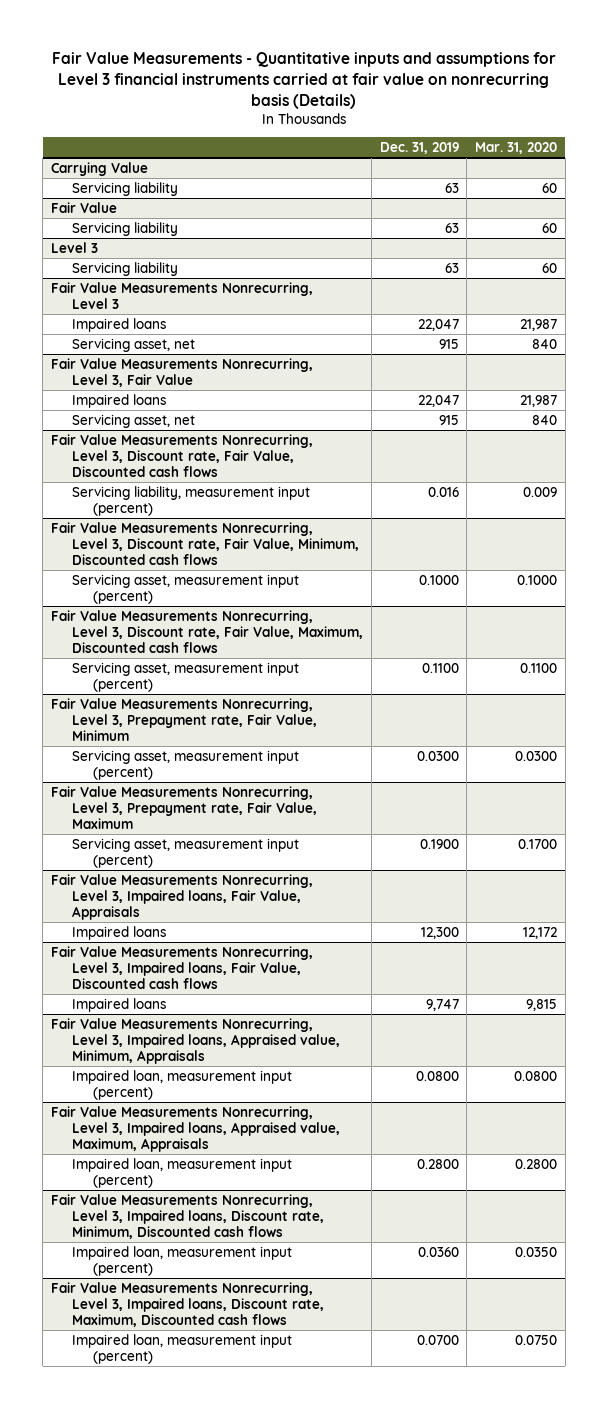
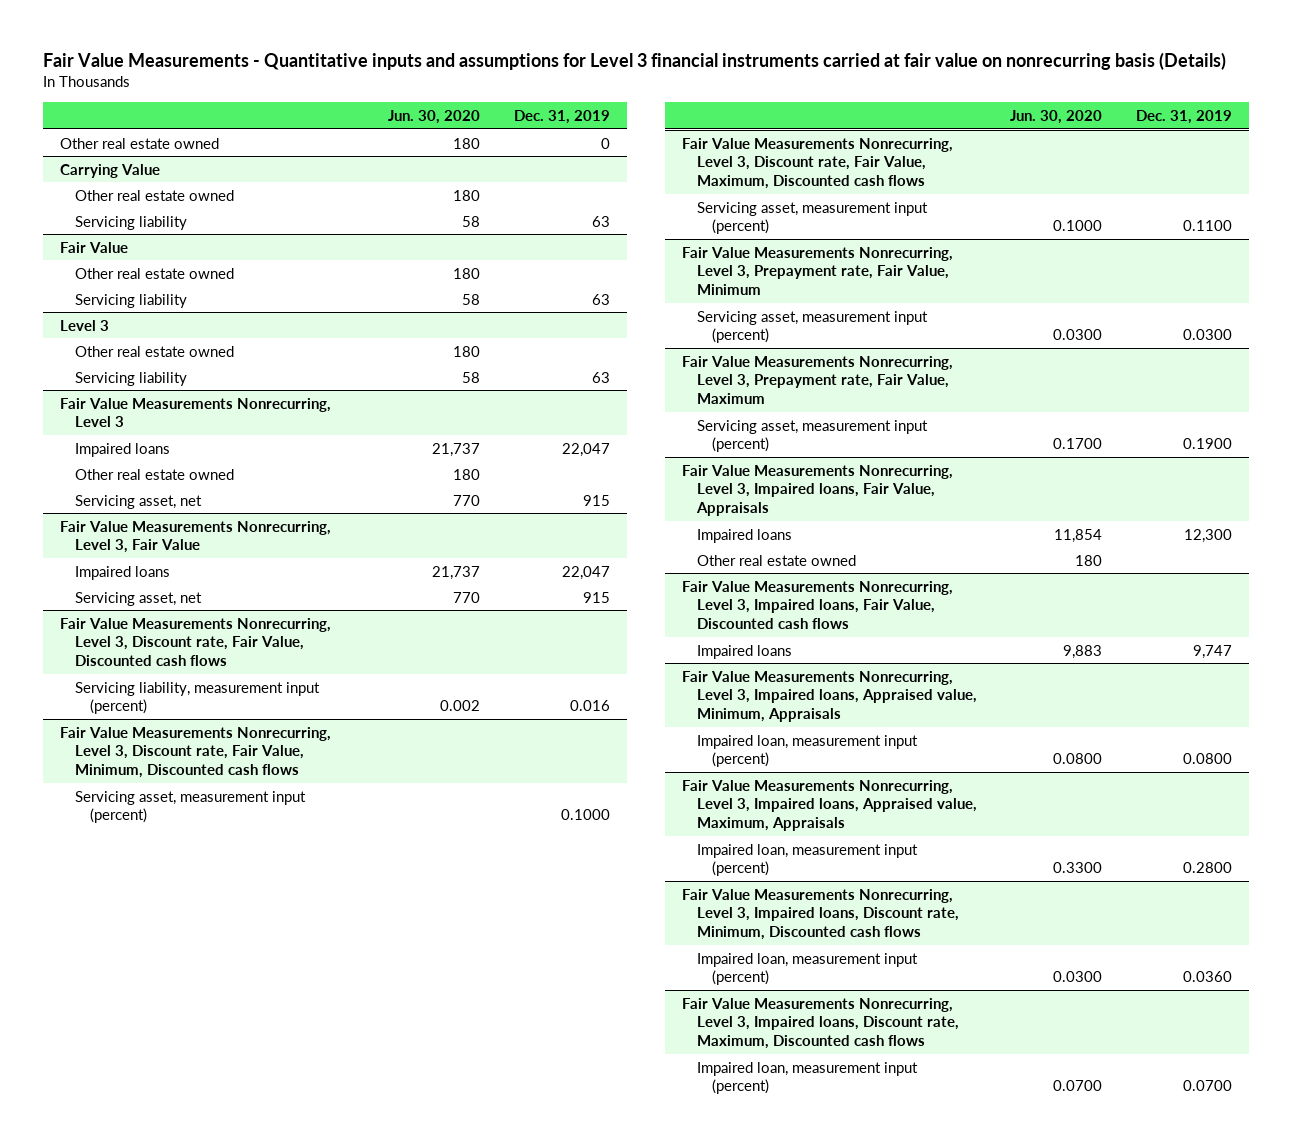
- | Dec. 31, 2019 | Mar. 31, 2020
+ | Jun. 30, 2020 | Dec. 31, 2019
+ Other real estate owned | 180 | 0
@ Carrying Value
+ Other real estate owned | 180 |
@ Fair Value
+ Other real estate owned | 180 |
@ Level 3
+ Other real estate owned | 180 |
@ Fair Value Measurements Nonrecurring, Level 3
+ Other real estate owned | 180 |
@ Fair Value Measurements Nonrecurring, Level 3, Impaired loans, Fair Value, Appraisals
+ Other real estate owned | 180 |

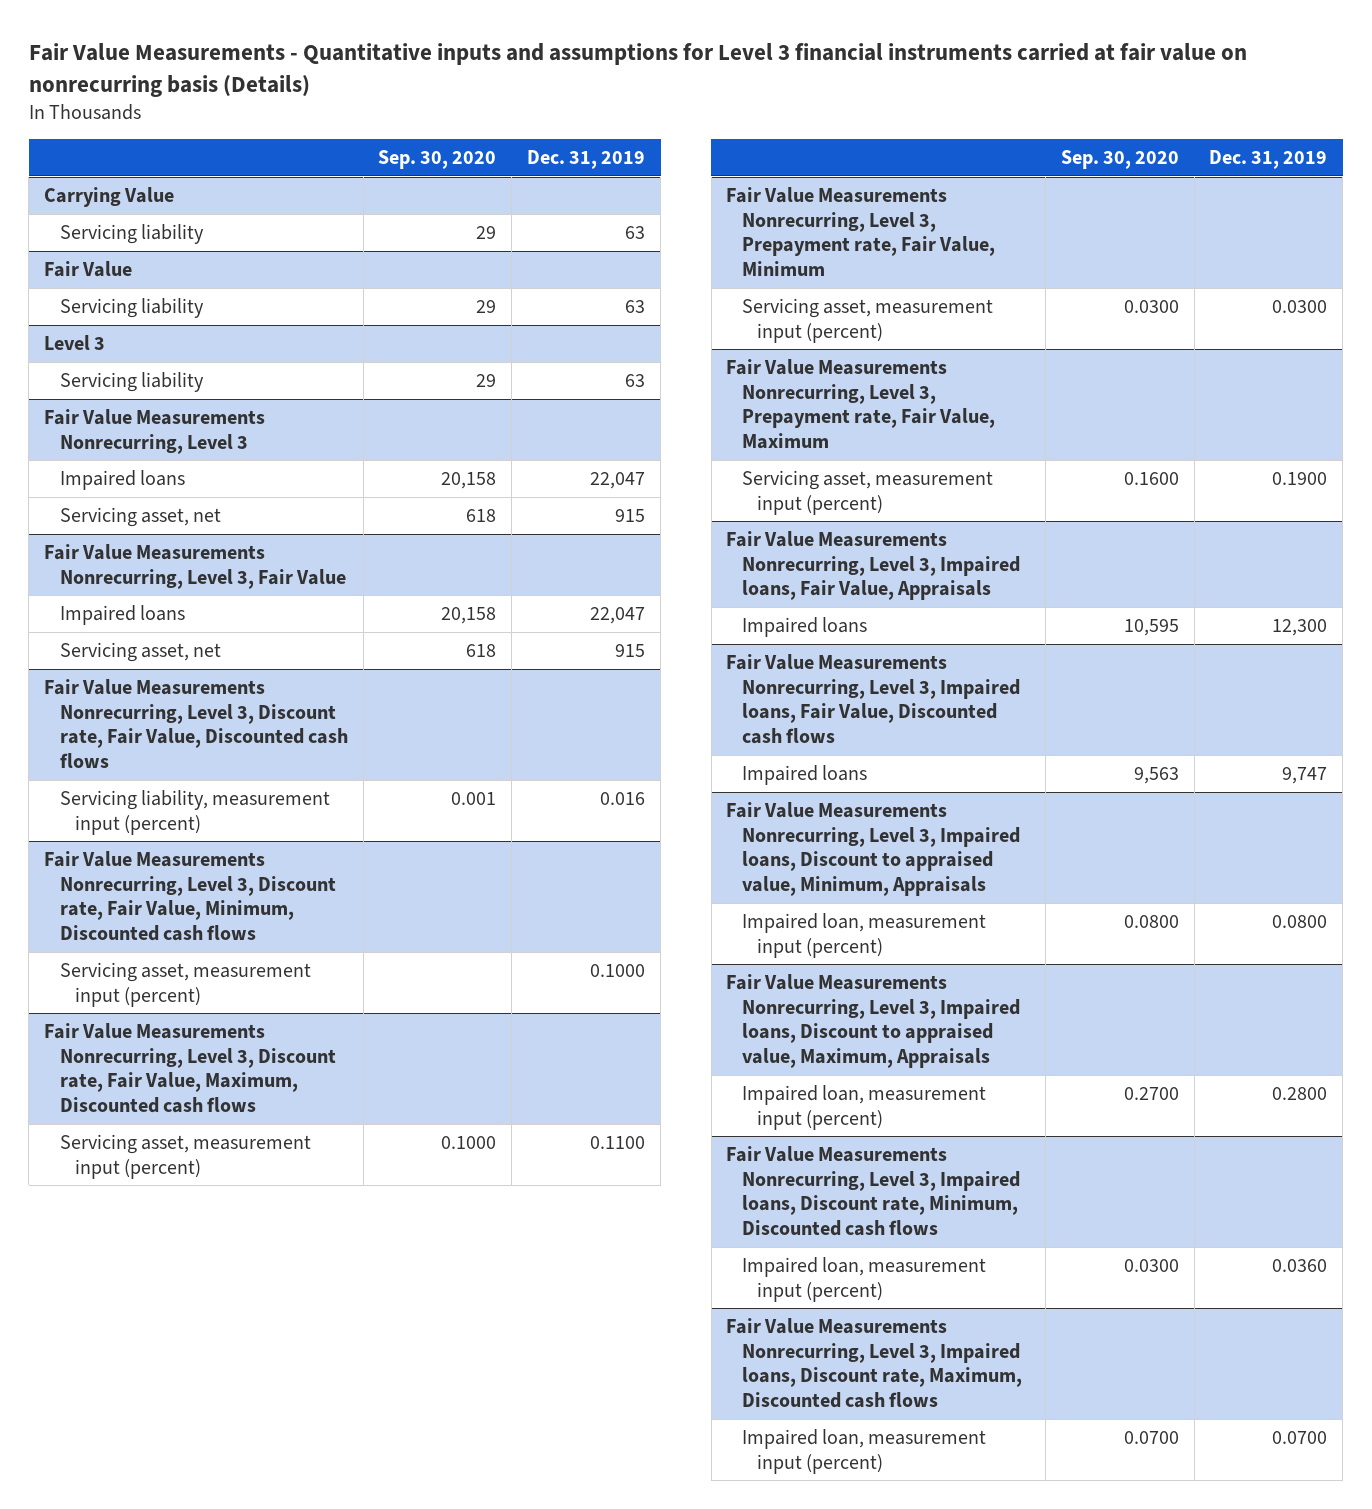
- | Jun. 30, 2020 | Dec. 31, 2019
+ | Sep. 30, 2020 | Dec. 31, 2019
- Other real estate owned | 180 | 0
@ Carrying Value
- Other real estate owned | 180 |
@ Fair Value
- Other real estate owned | 180 |
@ Level 3
- Other real estate owned | 180 |
@ Fair Value Measurements Nonrecurring, Level 3
- Other real estate owned | 180 |
@ Fair Value Measurements Nonrecurring, Level 3, Impaired loans, Fair Value, Appraisals
- Other real estate owned | 180 |
- Fair Value Measurements Nonrecurring, Level 3, Impaired loans, Appraised value, Minimum, Appraisals
+ Fair Value Measurements Nonrecurring, Level 3, Impaired loans, Discount to appraised value, Minimum, Appraisals
- Fair Value Measurements Nonrecurring, Level 3, Impaired loans, Appraised value, Maximum, Appraisals
+ Fair Value Measurements Nonrecurring, Level 3, Impaired loans, Discount to appraised value, Maximum, Appraisals

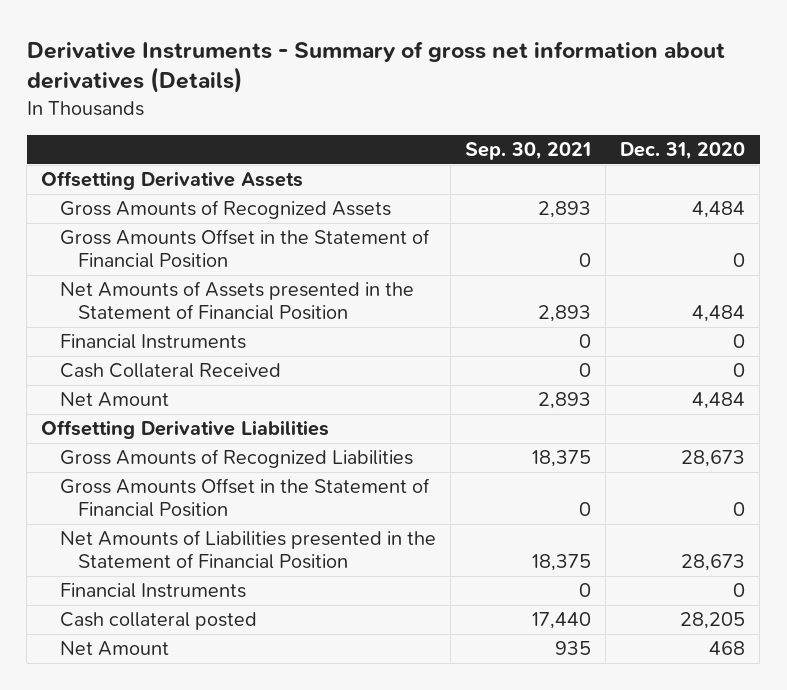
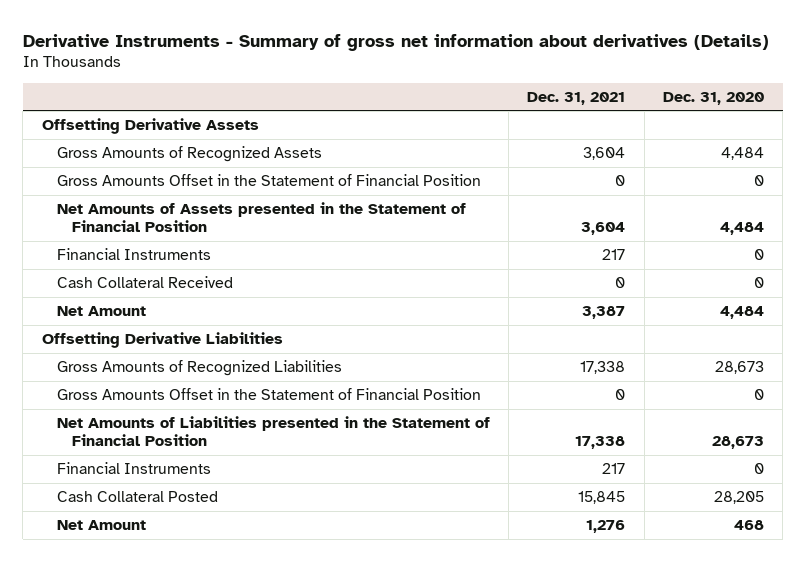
- | Sep. 30, 2021 | Dec. 31, 2020
+ | Dec. 31, 2021 | Dec. 31, 2020
- Cash collateral posted | 17,440 | 28,205
+ Cash Collateral Posted | 15,845 | 28,205

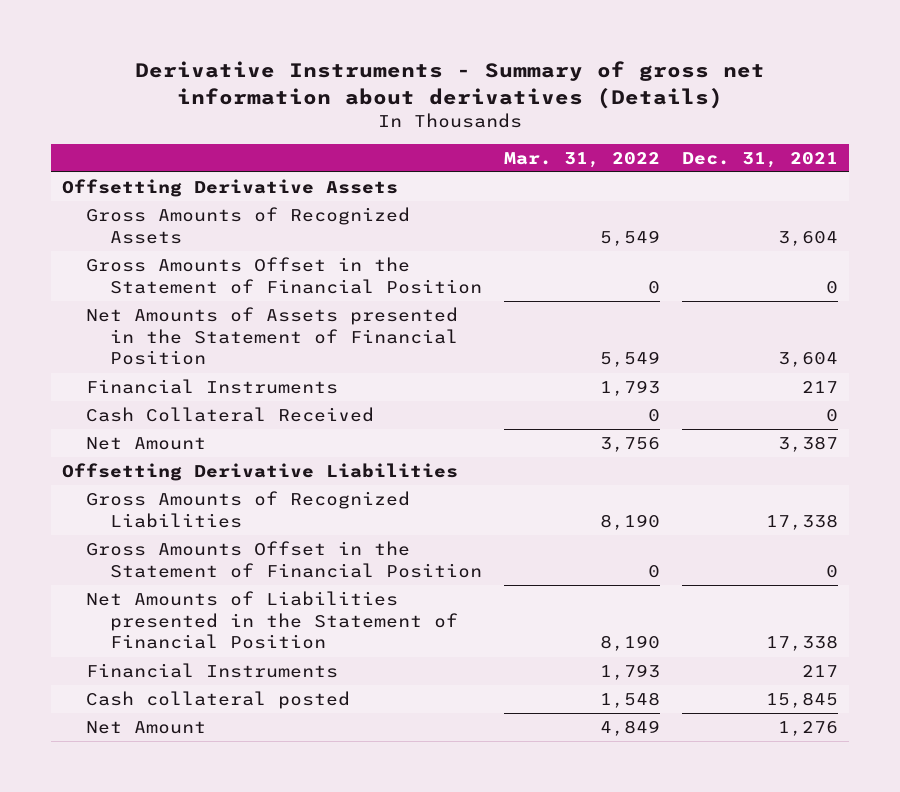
- | Dec. 31, 2021 | Dec. 31, 2020
+ | Mar. 31, 2022 | Dec. 31, 2021
- Cash Collateral Posted | 15,845 | 28,205
+ Cash collateral posted | 1,548 | 15,845

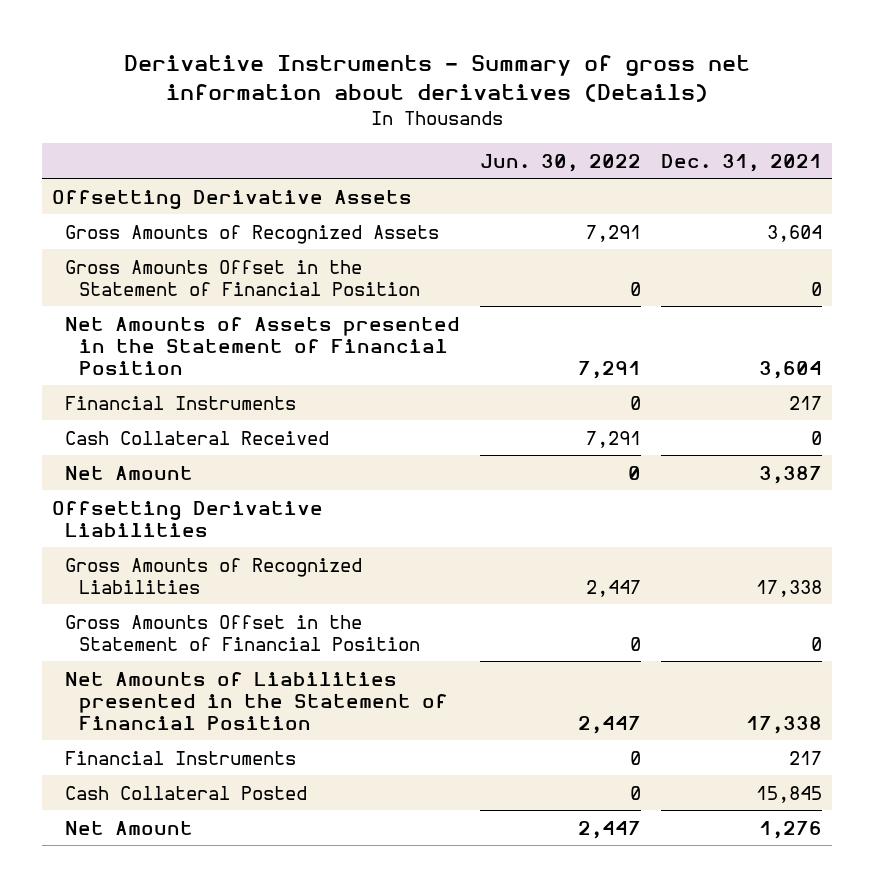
- | Mar. 31, 2022 | Dec. 31, 2021
+ | Jun. 30, 2022 | Dec. 31, 2021
- Cash collateral posted | 1,548 | 15,845
+ Cash Collateral Posted | 0 | 15,845

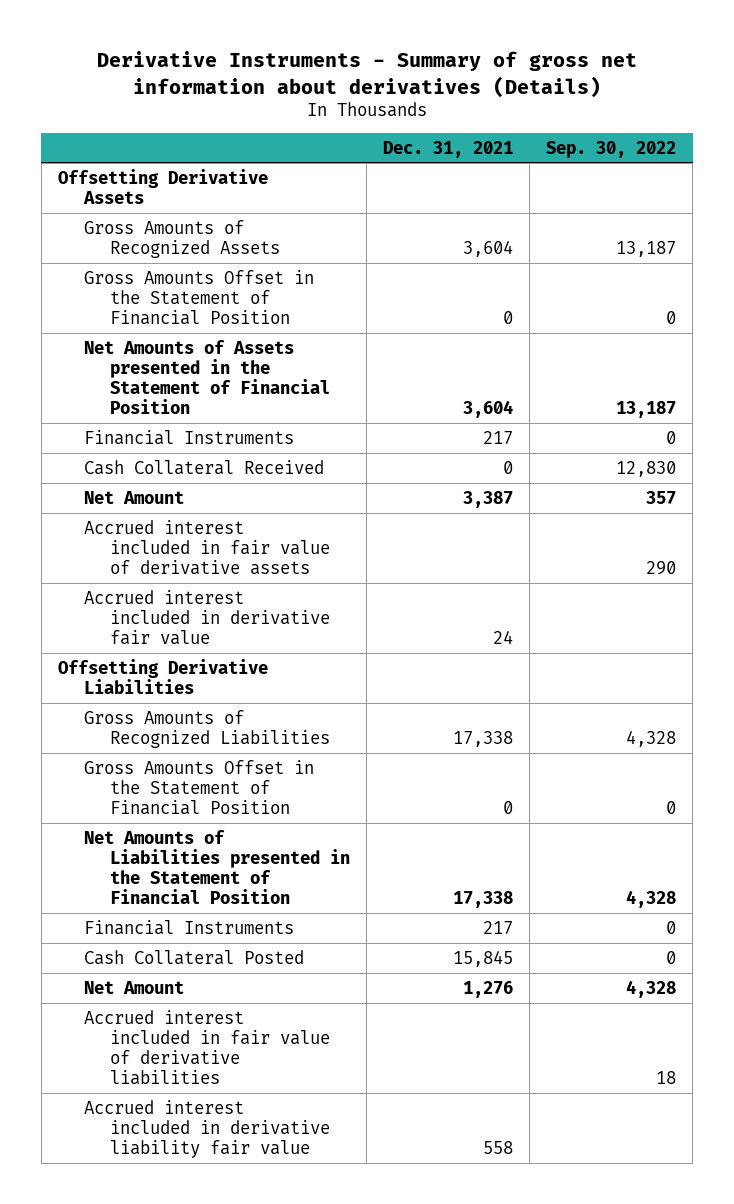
- | Jun. 30, 2022 | Dec. 31, 2021
+ | Dec. 31, 2021 | Sep. 30, 2022
+ Accrued interest included in fair value of derivative assets | | 290
+ Accrued interest included in derivative fair value | 24 |
+ Accrued interest included in fair value of derivative liabilities | | 18
+ Accrued interest included in derivative liability fair value | 558 |

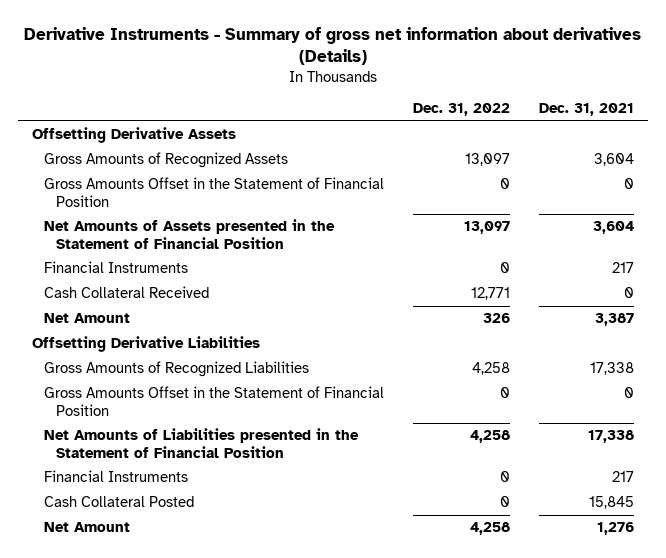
- | Dec. 31, 2021 | Sep. 30, 2022
+ | Dec. 31, 2022 | Dec. 31, 2021
- Accrued interest included in fair value of derivative assets | | 290
- Accrued interest included in derivative fair value | 24 |
- Accrued interest included in fair value of derivative liabilities | | 18
- Accrued interest included in derivative liability fair value | 558 |

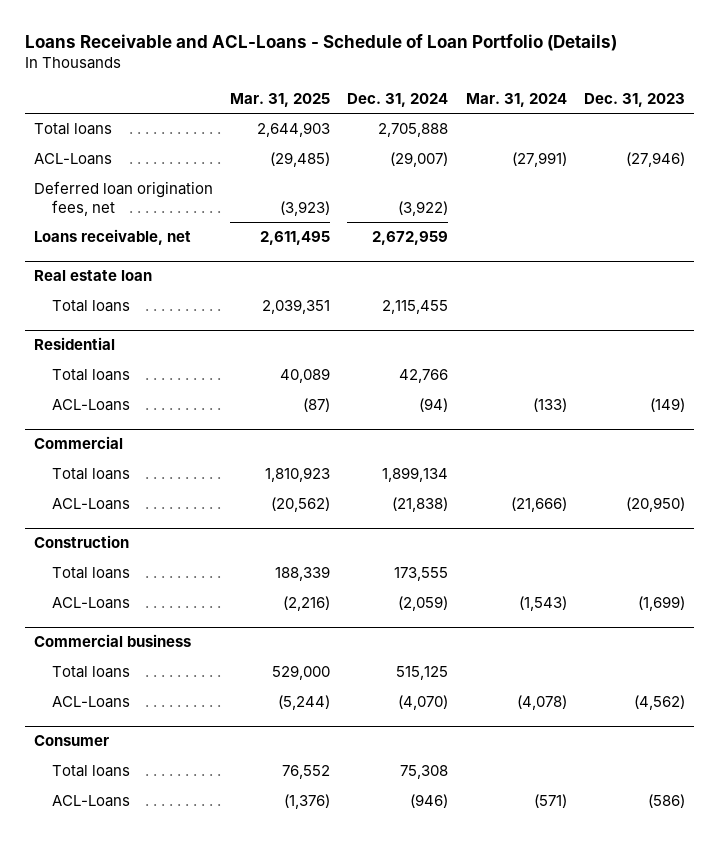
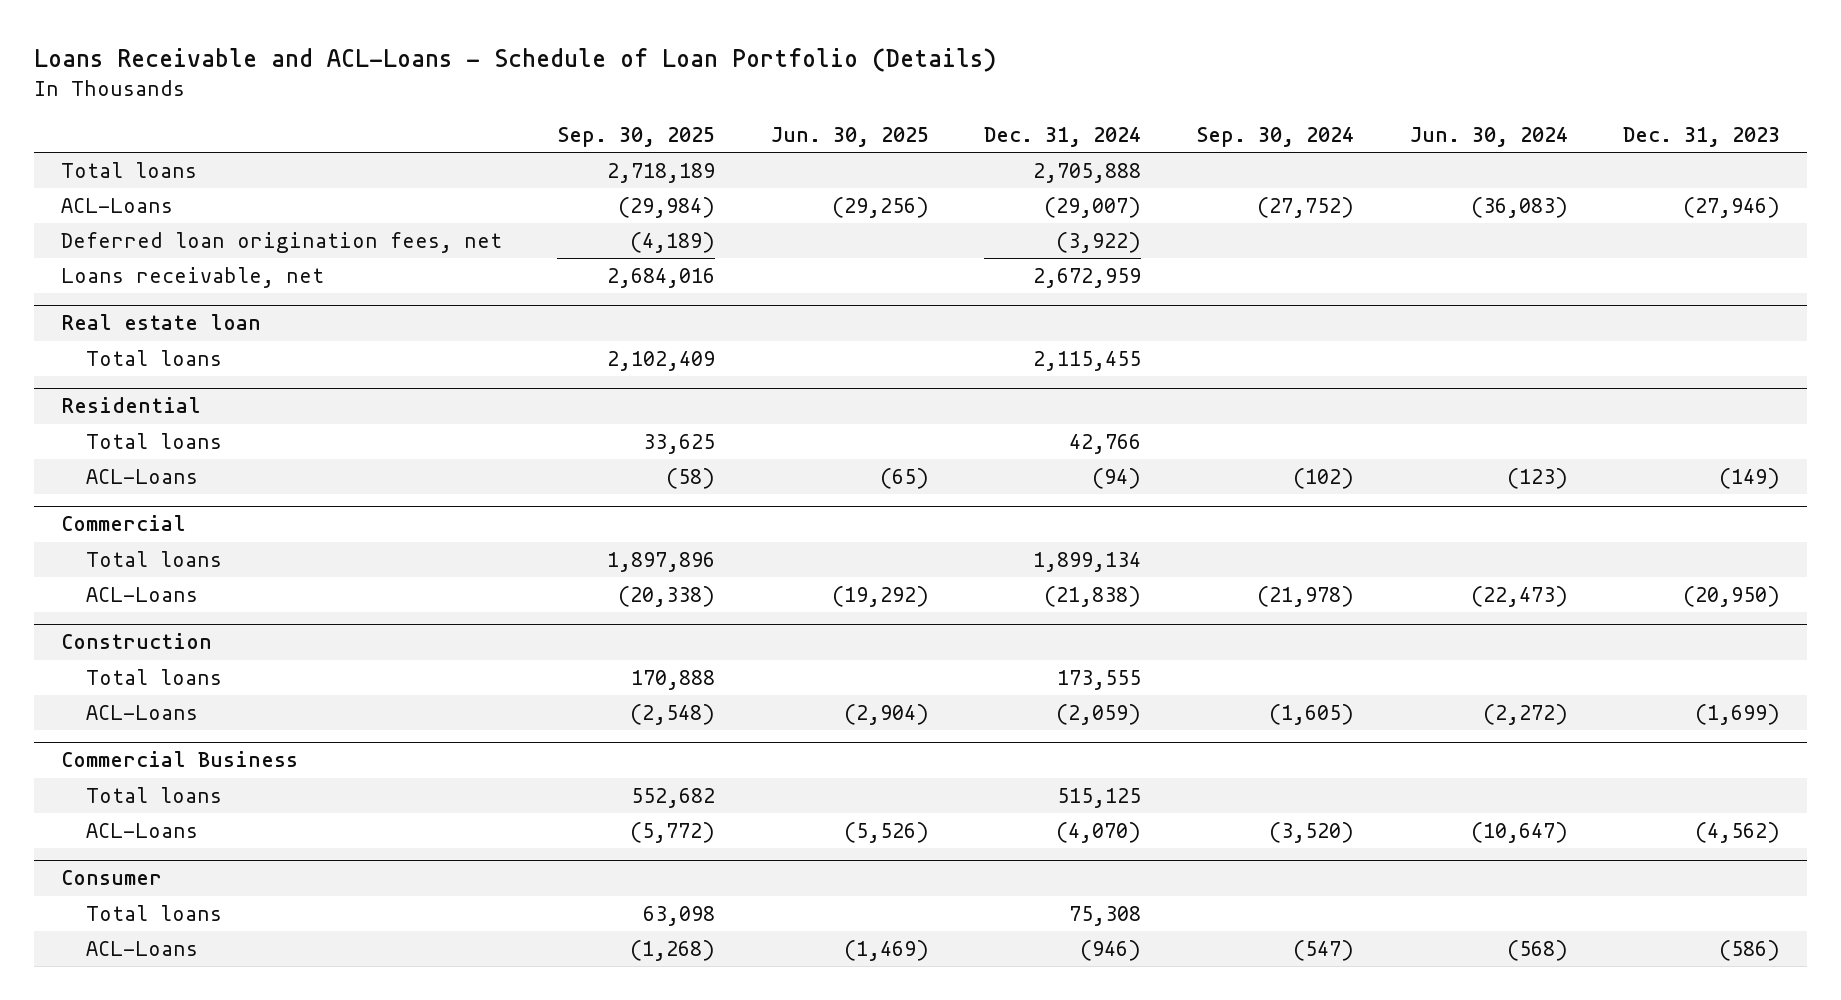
- | Mar. 31, 2025 | Dec. 31, 2024 | Mar. 31, 2024 | Dec. 31, 2023
+ | Sep. 30, 2025 | Jun. 30, 2025 | Dec. 31, 2024 | Sep. 30, 2024 | Jun. 30, 2024 | Dec. 31, 2023
- Commercial business
+ Commercial Business

